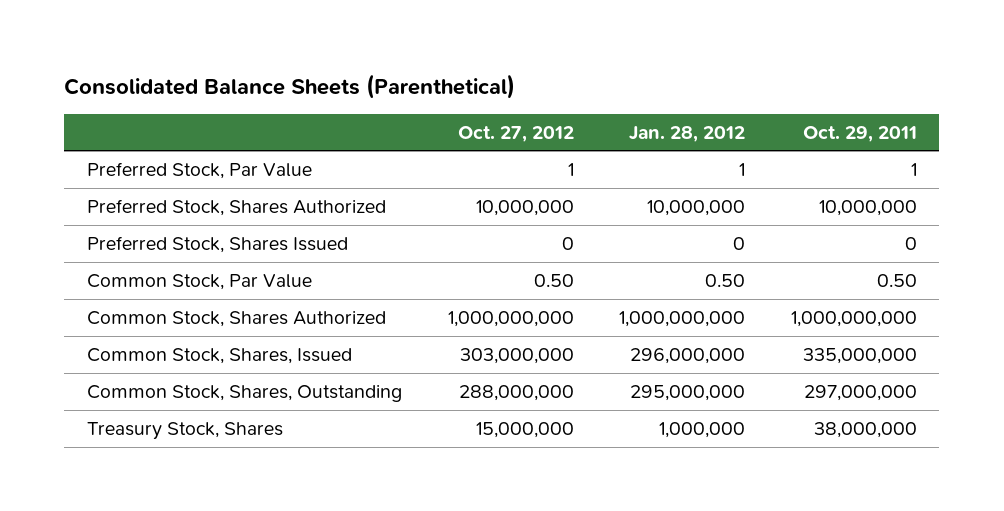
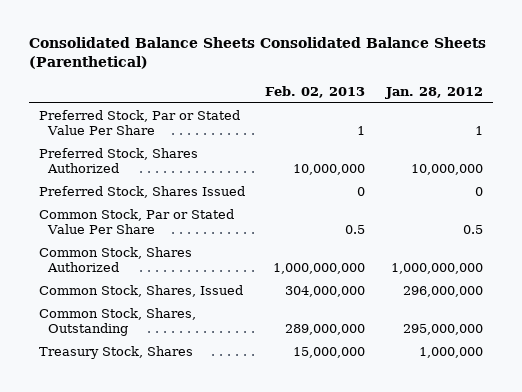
- Consolidated Balance Sheets (Parenthetical)
+ Consolidated Balance Sheets Consolidated Balance Sheets (Parenthetical)
- | Oct. 27, 2012 | Jan. 28, 2012 | Oct. 29, 2011
+ | Feb. 02, 2013 | Jan. 28, 2012
- Preferred Stock, Par Value | 1 | 1 | 1
+ Preferred Stock, Par or Stated Value Per Share | 1 | 1
- Common Stock, Par Value | 0.50 | 0.50 | 0.50
+ Common Stock, Par or Stated Value Per Share | 0.5 | 0.5

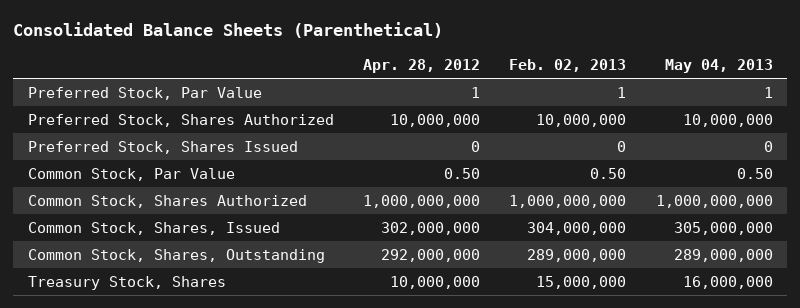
- Consolidated Balance Sheets Consolidated Balance Sheets (Parenthetical)
+ Consolidated Balance Sheets (Parenthetical)
- | Feb. 02, 2013 | Jan. 28, 2012
+ | Apr. 28, 2012 | Feb. 02, 2013 | May 04, 2013
- Preferred Stock, Par or Stated Value Per Share | 1 | 1
+ Preferred Stock, Par Value | 1 | 1 | 1
- Common Stock, Par or Stated Value Per Share | 0.5 | 0.5
+ Common Stock, Par Value | 0.50 | 0.50 | 0.50

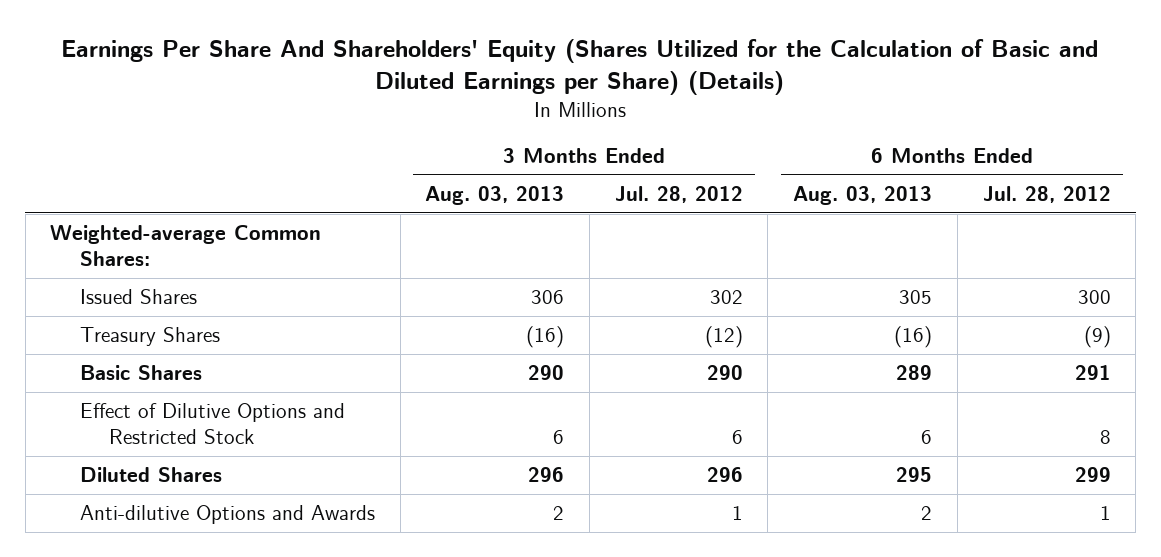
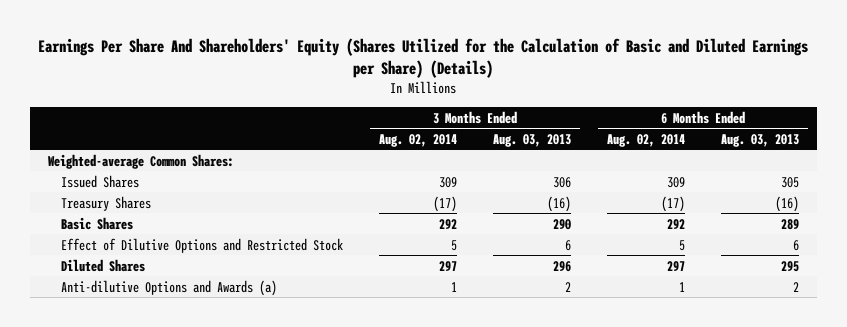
- | 3 Months Ended Aug. 03, 2013 | 3 Months Ended Jul. 28, 2012 | 6 Months Ended Aug. 03, 2013 | 6 Months Ended Jul. 28, 2012
+ | 3 Months Ended Aug. 02, 2014 | 3 Months Ended Aug. 03, 2013 | 6 Months Ended Aug. 02, 2014 | 6 Months Ended Aug. 03, 2013
- Anti-dilutive Options and Awards | 2 | 1 | 2 | 1
+ Anti-dilutive Options and Awards (a) | 1 | 2 | 1 | 2

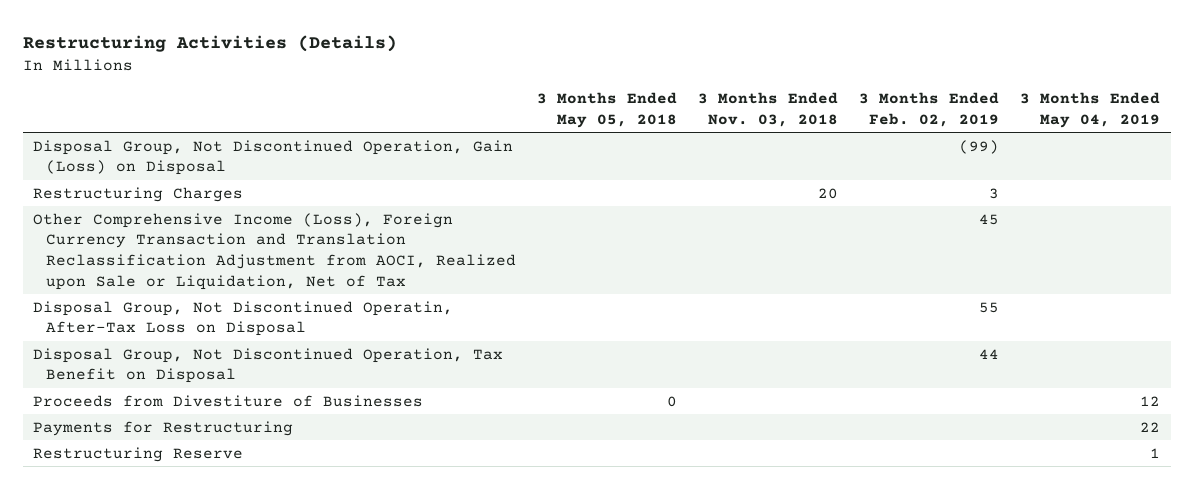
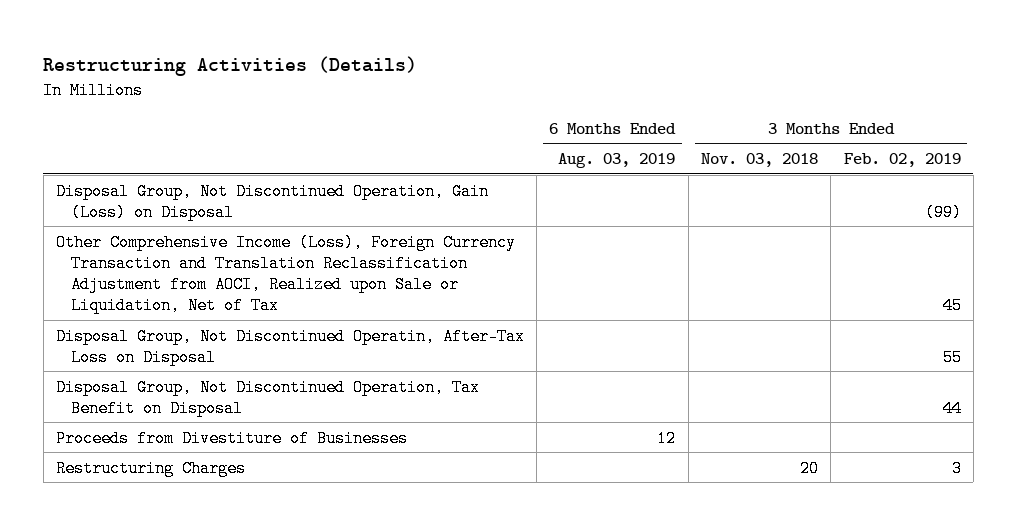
- | 3 Months Ended May 05, 2018 | 3 Months Ended Nov. 03, 2018 | 3 Months Ended Feb. 02, 2019 | 3 Months Ended May 04, 2019
+ | 6 Months Ended Aug. 03, 2019 | 3 Months Ended Nov. 03, 2018 | 3 Months Ended Feb. 02, 2019
- Payments for Restructuring | | | | 22
- Restructuring Reserve | | | | 1
moved down: Restructuring Charges | | 20 | 3

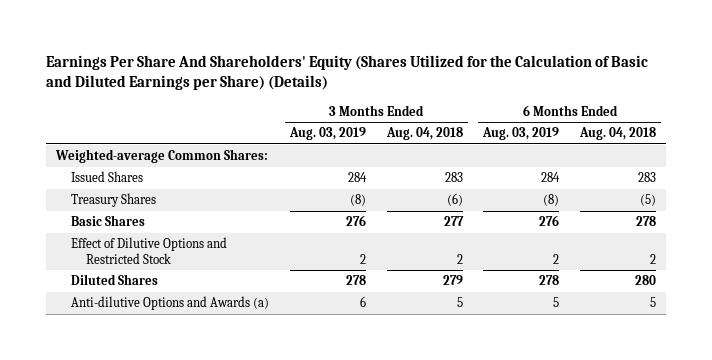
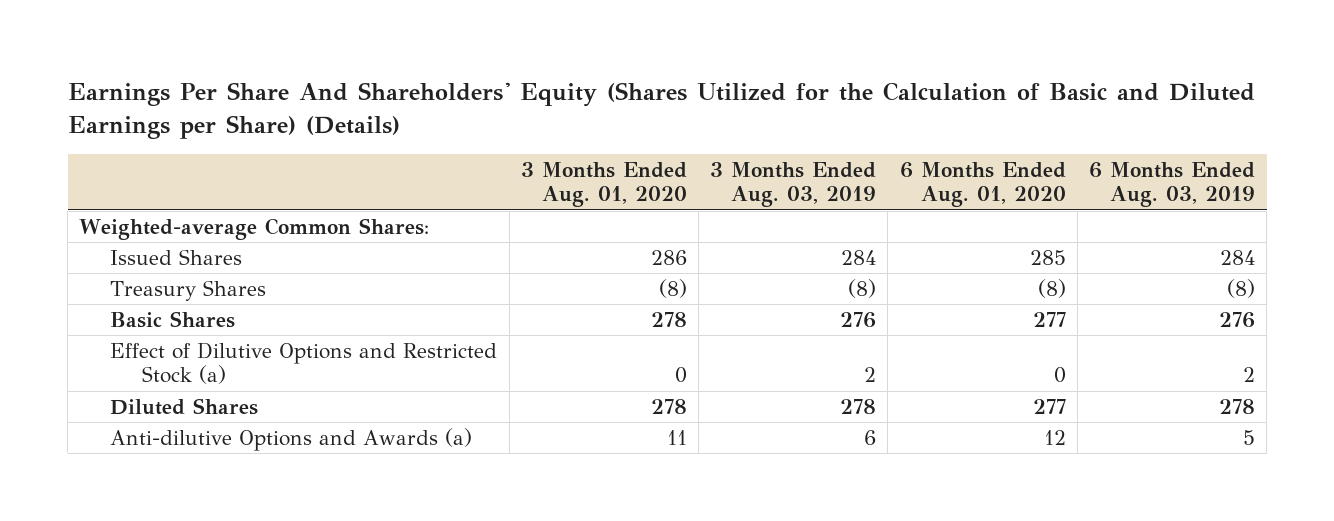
- | 3 Months Ended Aug. 03, 2019 | 3 Months Ended Aug. 04, 2018 | 6 Months Ended Aug. 03, 2019 | 6 Months Ended Aug. 04, 2018
+ | 3 Months Ended Aug. 01, 2020 | 3 Months Ended Aug. 03, 2019 | 6 Months Ended Aug. 01, 2020 | 6 Months Ended Aug. 03, 2019
- Effect of Dilutive Options and Restricted Stock | 2 | 2 | 2 | 2
+ Effect of Dilutive Options and Restricted Stock (a) | 0 | 2 | 0 | 2

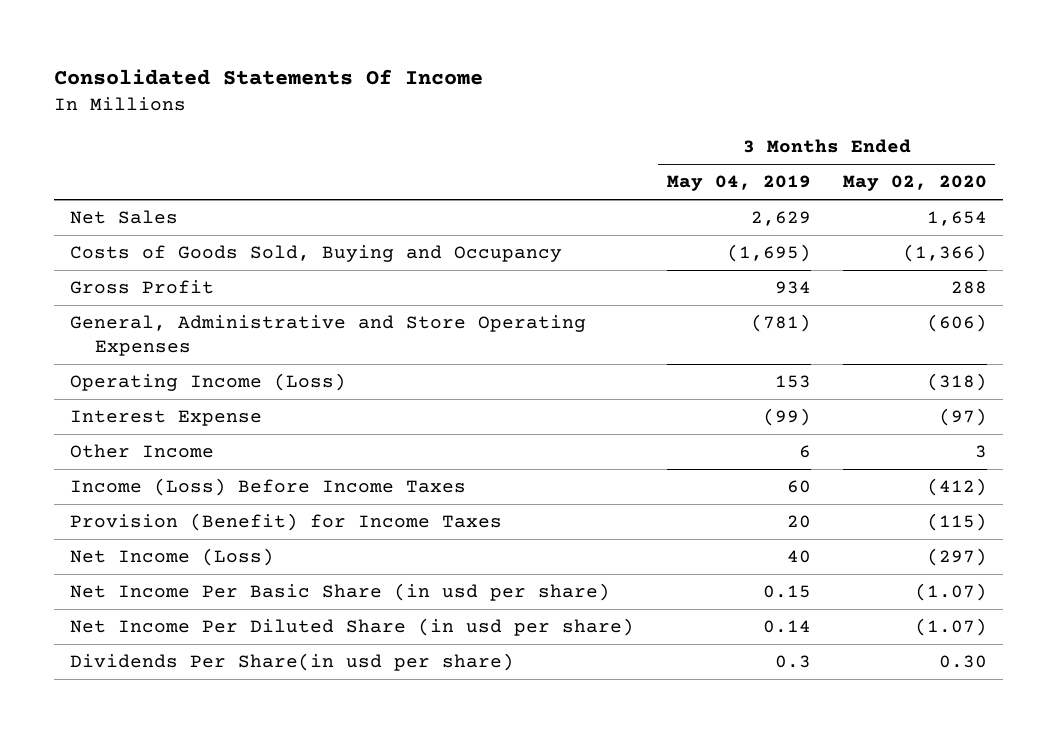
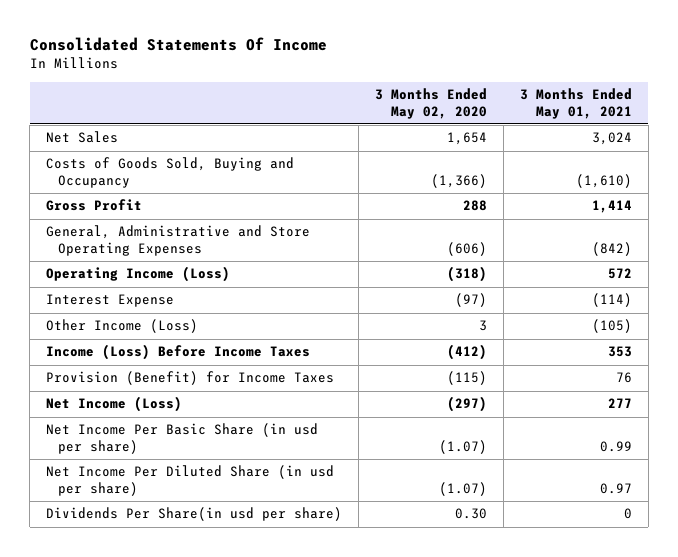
- | 3 Months Ended May 04, 2019 | 3 Months Ended May 02, 2020
+ | 3 Months Ended May 02, 2020 | 3 Months Ended May 01, 2021
- Other Income | 6 | 3
+ Other Income (Loss) | 3 | (105)

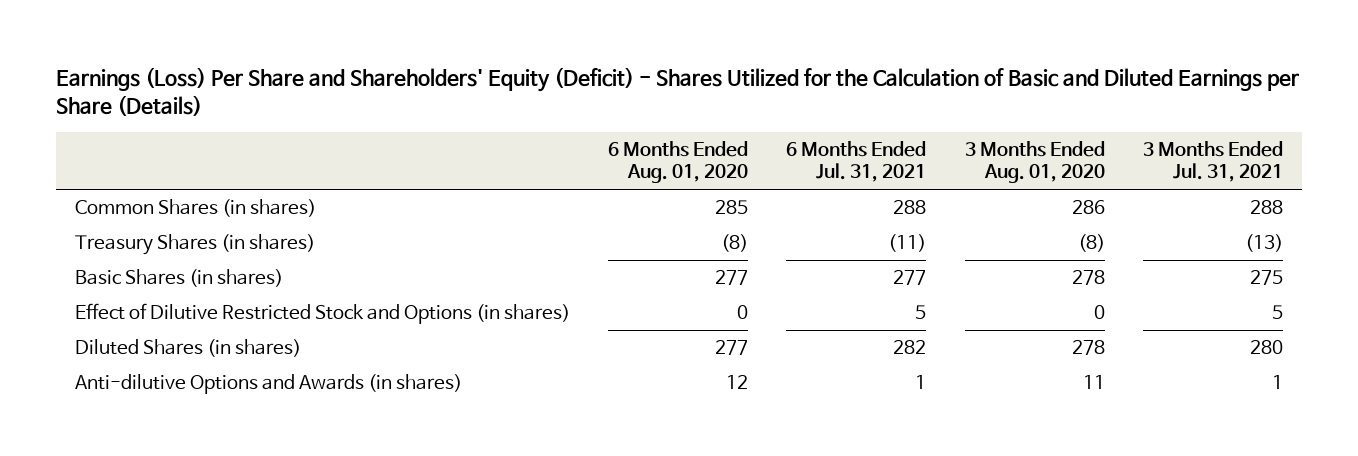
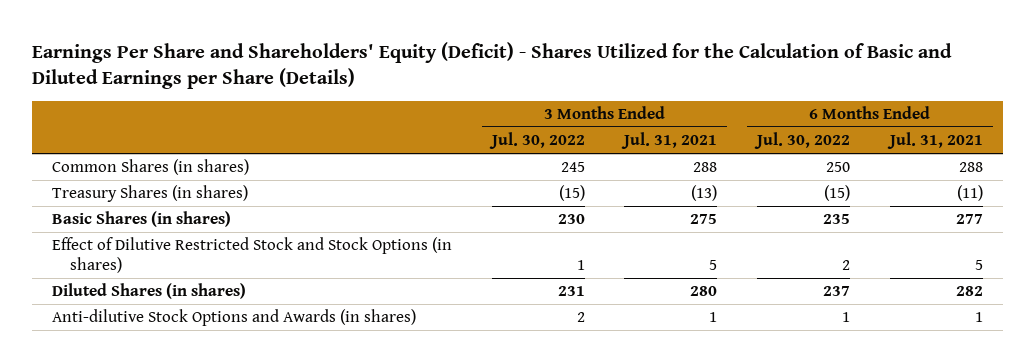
- Earnings (Loss) Per Share and Shareholders' Equity (Deficit) - Shares Utilized for the Calculation of Basic and Diluted Earnings per Share (Details)
+ Earnings Per Share and Shareholders' Equity (Deficit) - Shares Utilized for the Calculation of Basic and Diluted Earnings per Share (Details)
- | 6 Months Ended Aug. 01, 2020 | 6 Months Ended Jul. 31, 2021 | 3 Months Ended Aug. 01, 2020 | 3 Months Ended Jul. 31, 2021
+ | 3 Months Ended Jul. 30, 2022 | 3 Months Ended Jul. 31, 2021 | 6 Months Ended Jul. 30, 2022 | 6 Months Ended Jul. 31, 2021
- Effect of Dilutive Restricted Stock and Options (in shares) | 0 | 5 | 0 | 5
+ Effect of Dilutive Restricted Stock and Stock Options (in shares) | 1 | 5 | 2 | 5
- Anti-dilutive Options and Awards (in shares) | 12 | 1 | 11 | 1
+ Anti-dilutive Stock Options and Awards (in shares) | 2 | 1 | 1 | 1

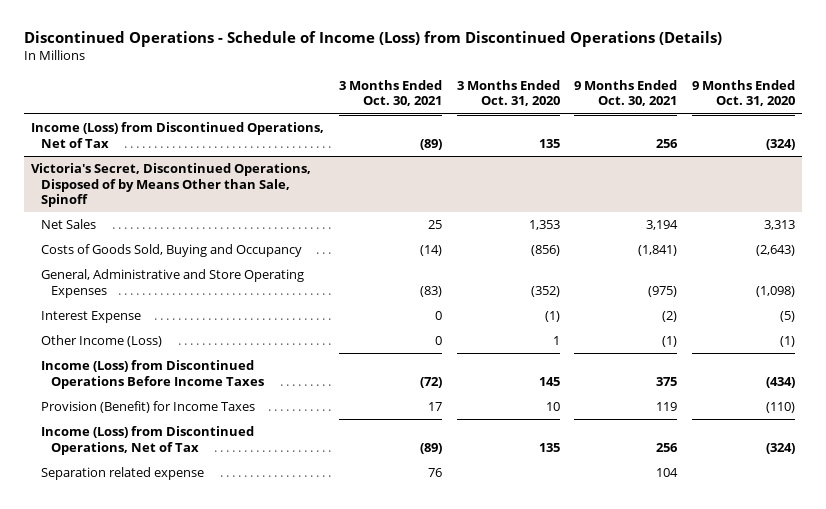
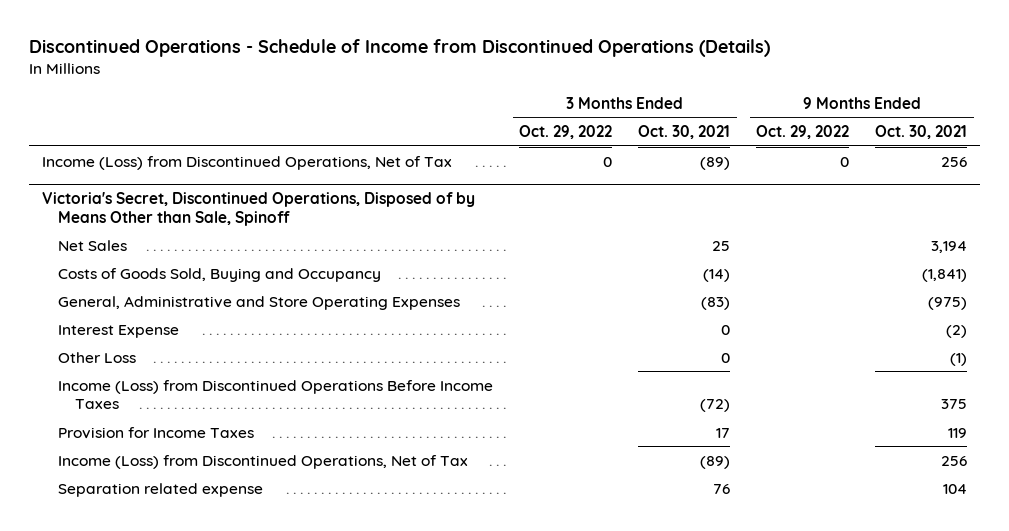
- Discontinued Operations - Schedule of Income (Loss) from Discontinued Operations (Details)
+ Discontinued Operations - Schedule of Income from Discontinued Operations (Details)
- | 3 Months Ended Oct. 30, 2021 | 3 Months Ended Oct. 31, 2020 | 9 Months Ended Oct. 30, 2021 | 9 Months Ended Oct. 31, 2020
+ | 3 Months Ended Oct. 29, 2022 | 3 Months Ended Oct. 30, 2021 | 9 Months Ended Oct. 29, 2022 | 9 Months Ended Oct. 30, 2021
@ Victoria's Secret, Discontinued Operations, Disposed of by Means Other than Sale, Spinoff
- Other Income (Loss) | 0 | 1 | (1) | (1)
+ Other Loss | | 0 | | (1)
- Provision (Benefit) for Income Taxes | 17 | 10 | 119 | (110)
+ Provision for Income Taxes | | 17 | | 119

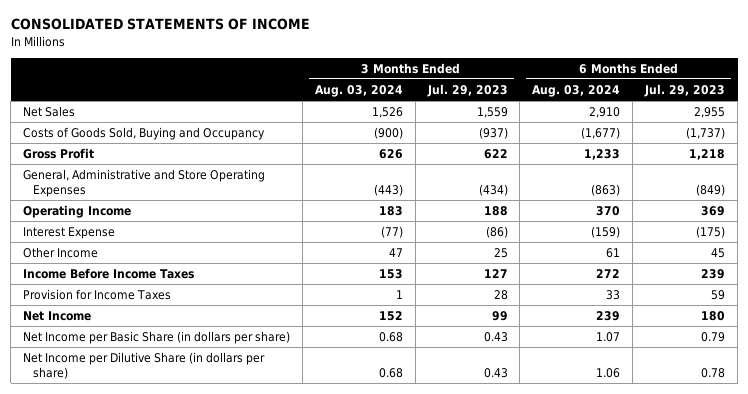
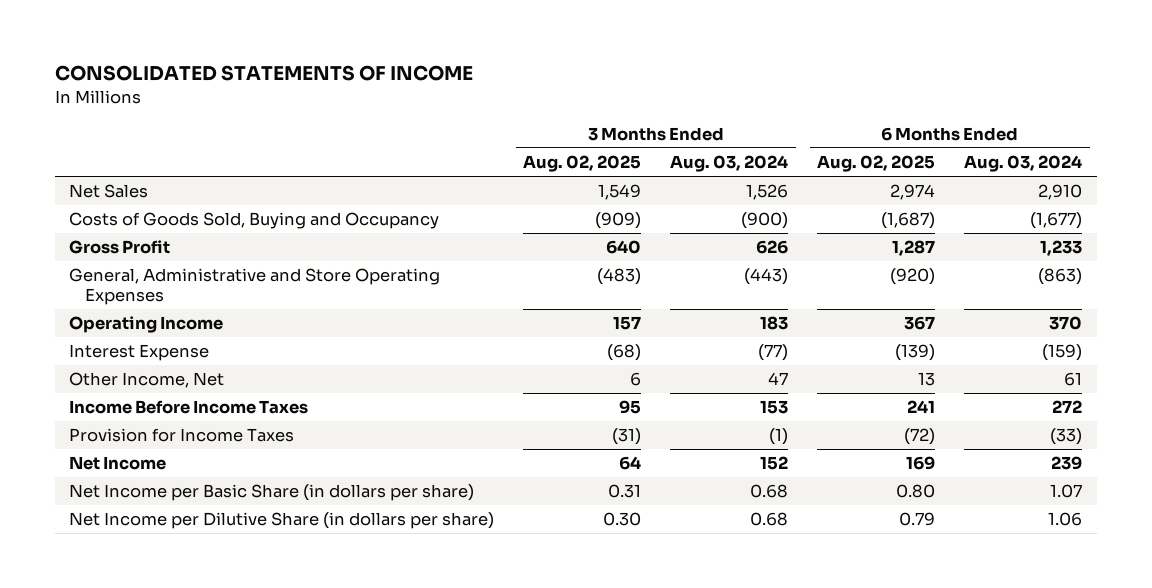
- | 3 Months Ended Aug. 03, 2024 | 3 Months Ended Jul. 29, 2023 | 6 Months Ended Aug. 03, 2024 | 6 Months Ended Jul. 29, 2023
+ | 3 Months Ended Aug. 02, 2025 | 3 Months Ended Aug. 03, 2024 | 6 Months Ended Aug. 02, 2025 | 6 Months Ended Aug. 03, 2024
- Other Income | 47 | 25 | 61 | 45
+ Other Income, Net | 6 | 47 | 13 | 61
- Provision for Income Taxes | 1 | 28 | 33 | 59
+ Provision for Income Taxes | (31) | (1) | (72) | (33)

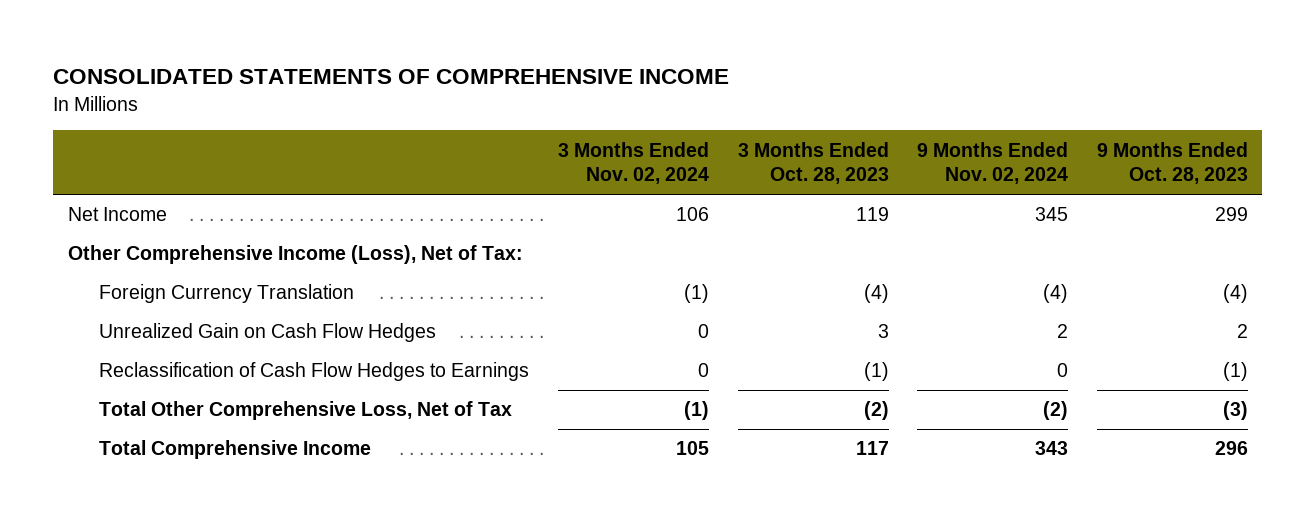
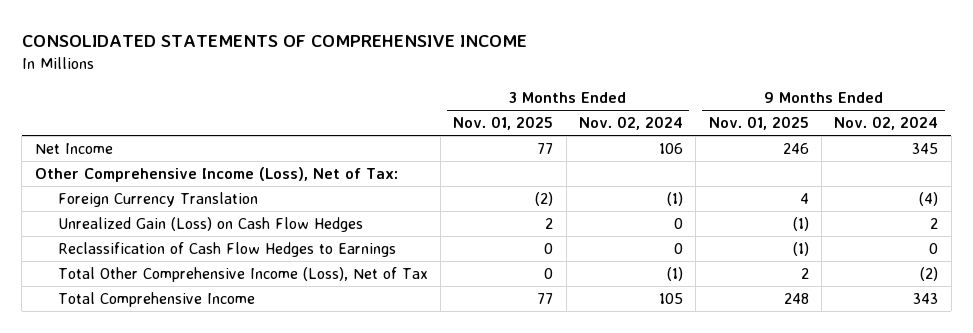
- | 3 Months Ended Nov. 02, 2024 | 3 Months Ended Oct. 28, 2023 | 9 Months Ended Nov. 02, 2024 | 9 Months Ended Oct. 28, 2023
+ | 3 Months Ended Nov. 01, 2025 | 3 Months Ended Nov. 02, 2024 | 9 Months Ended Nov. 01, 2025 | 9 Months Ended Nov. 02, 2024
- Unrealized Gain on Cash Flow Hedges | 0 | 3 | 2 | 2
+ Unrealized Gain (Loss) on Cash Flow Hedges | 2 | 0 | (1) | 2
- Total Other Comprehensive Loss, Net of Tax | (1) | (2) | (2) | (3)
+ Total Other Comprehensive Income (Loss), Net of Tax | 0 | (1) | 2 | (2)

